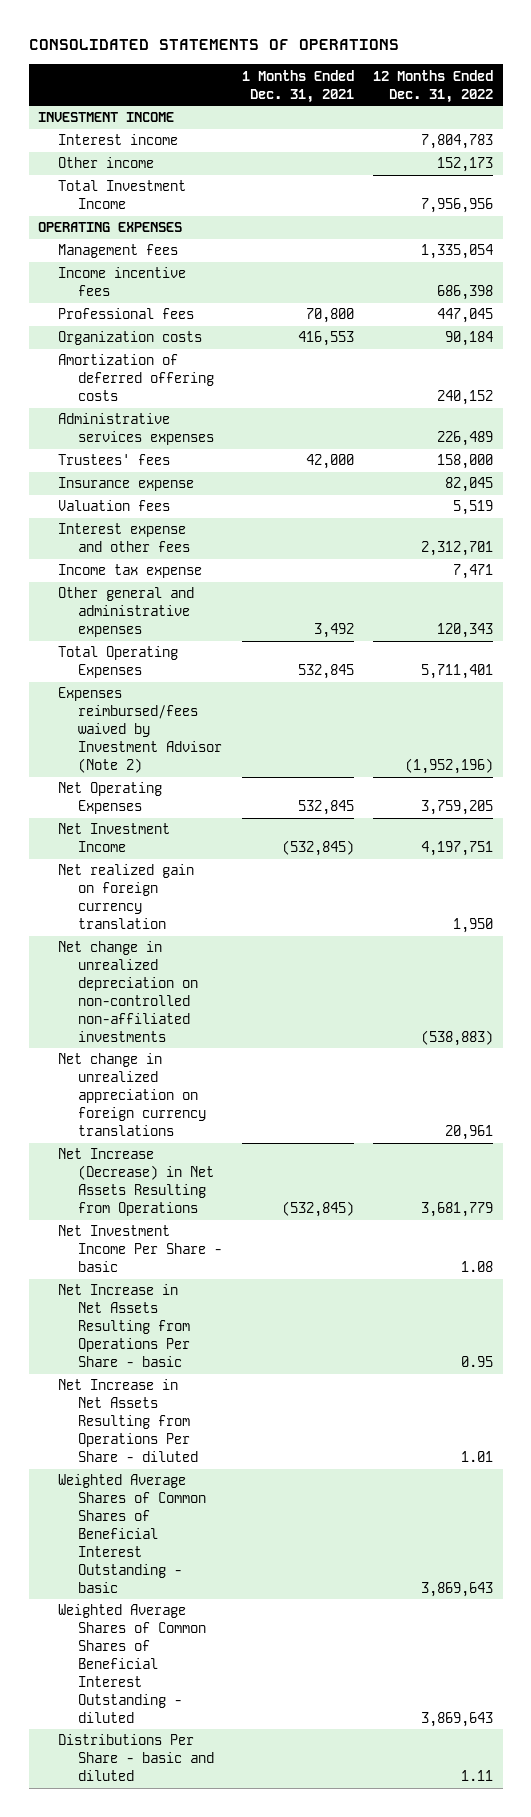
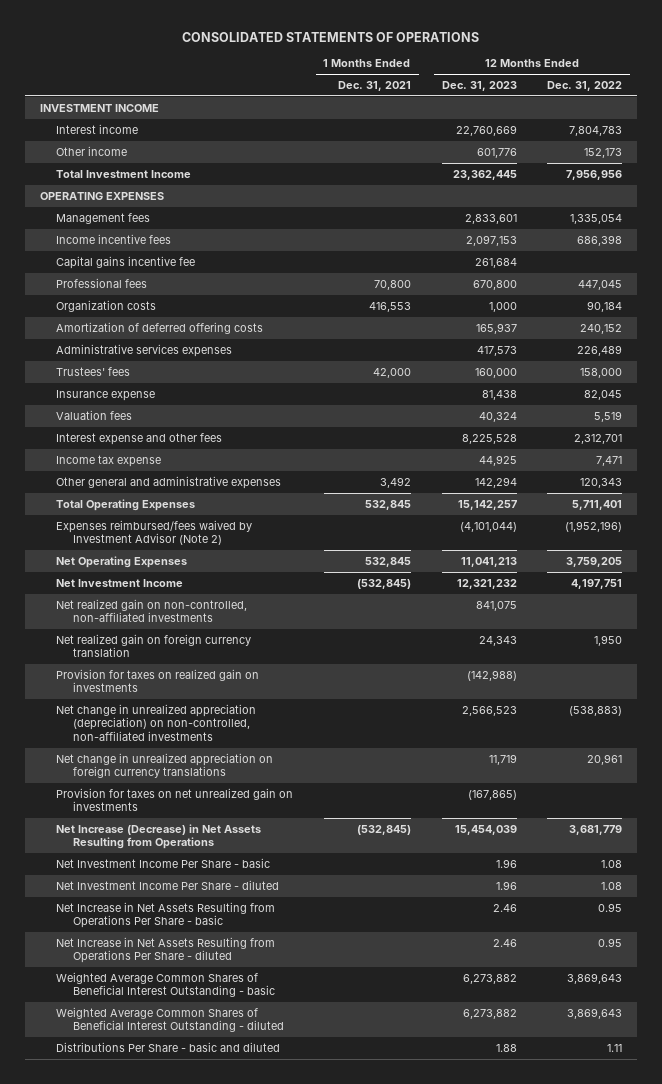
- | 1 Months Ended Dec. 31, 2021 | 12 Months Ended Dec. 31, 2022
+ | 1 Months Ended Dec. 31, 2021 | 12 Months Ended Dec. 31, 2023 | 12 Months Ended Dec. 31, 2022
+ Capital gains incentive fee | | 261,684 |
+ Net realized gain on non-controlled, non-affiliated investments | | 841,075 |
- Net change in unrealized depreciation on non-controlled non-affiliated investments | | (538,883)
+ Provision for taxes on realized gain on investments | | (142,988) |
+ Net change in unrealized appreciation (depreciation) on non-controlled, non-affiliated investments | | 2,566,523 | (538,883)
+ Provision for taxes on net unrealized gain on investments | | (167,865) |
+ Net Investment Income Per Share - diluted | | 1.96 | 1.08
- Net Increase in Net Assets Resulting from Operations Per Share - diluted | | 1.01
- Weighted Average Shares of Common Shares of Beneficial Interest Outstanding - basic | | 3,869,643
- Weighted Average Shares of Common Shares of Beneficial Interest Outstanding - diluted | | 3,869,643
+ Net Increase in Net Assets Resulting from Operations Per Share - diluted | | 2.46 | 0.95
+ Weighted Average Common Shares of Beneficial Interest Outstanding - basic | | 6,273,882 | 3,869,643
+ Weighted Average Common Shares of Beneficial Interest Outstanding - diluted | | 6,273,882 | 3,869,643

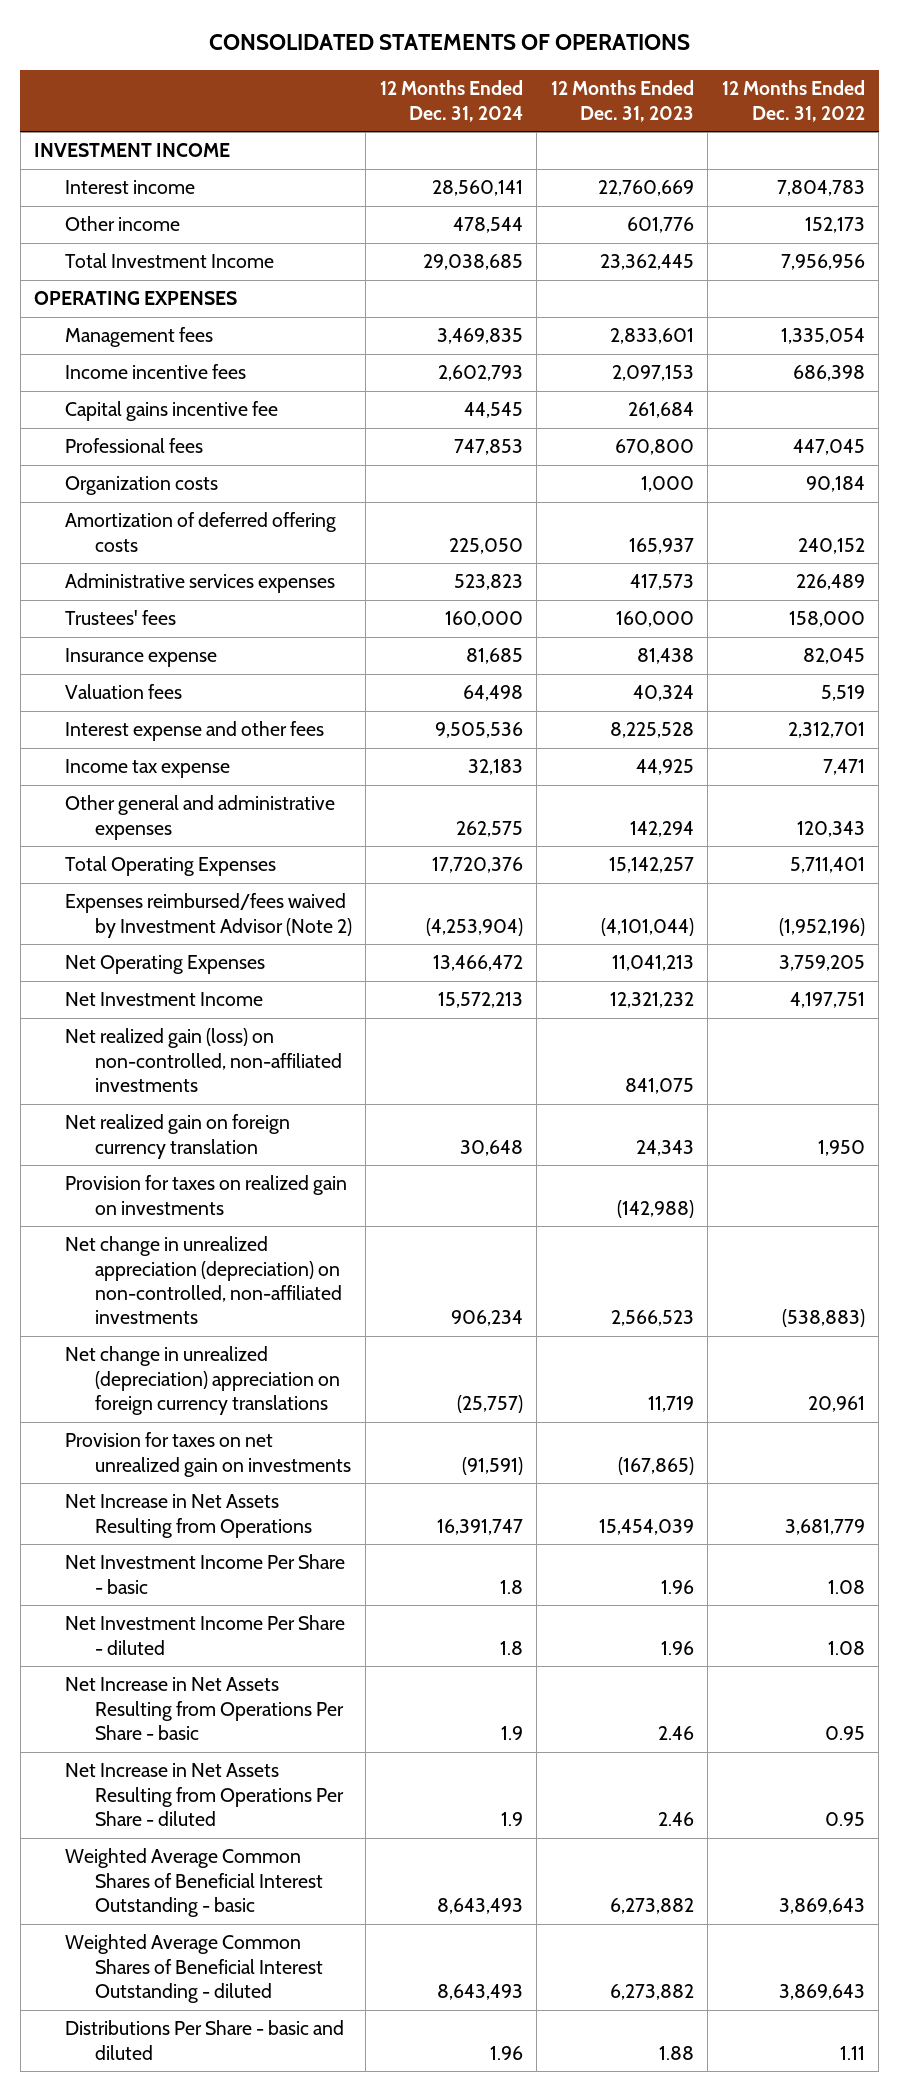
- | 1 Months Ended Dec. 31, 2021 | 12 Months Ended Dec. 31, 2023 | 12 Months Ended Dec. 31, 2022
+ | 12 Months Ended Dec. 31, 2024 | 12 Months Ended Dec. 31, 2023 | 12 Months Ended Dec. 31, 2022
- Net realized gain on non-controlled, non-affiliated investments | | 841,075 |
+ Net realized gain (loss) on non-controlled, non-affiliated investments | | 841,075 |
- Net change in unrealized appreciation on foreign currency translations | | 11,719 | 20,961
+ Net change in unrealized (depreciation) appreciation on foreign currency translations | (25,757) | 11,719 | 20,961
- Net Increase (Decrease) in Net Assets Resulting from Operations | (532,845) | 15,454,039 | 3,681,779
+ Net Increase in Net Assets Resulting from Operations | 16,391,747 | 15,454,039 | 3,681,779

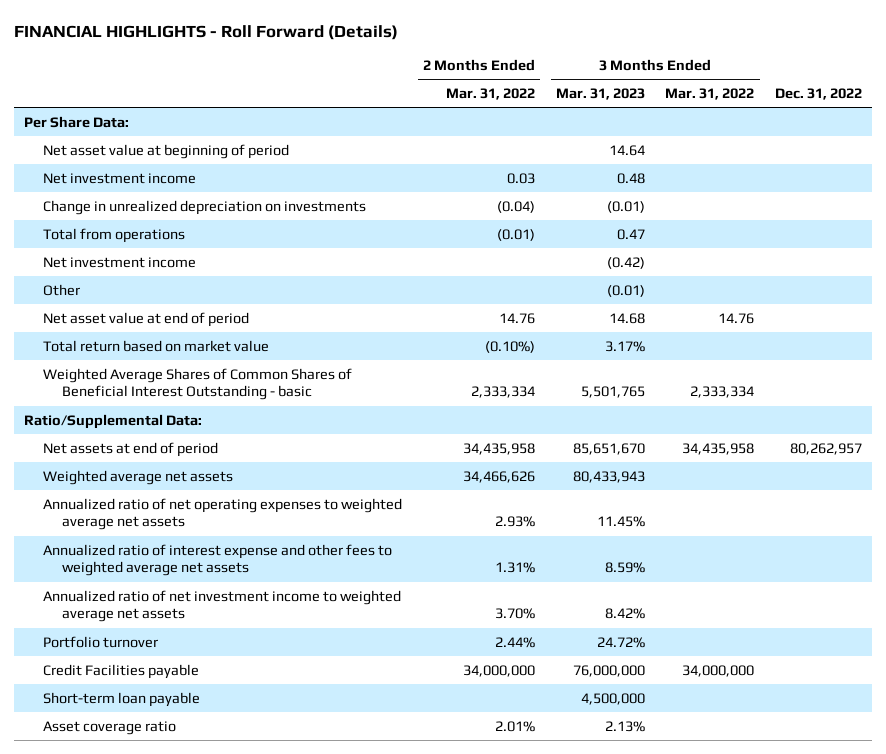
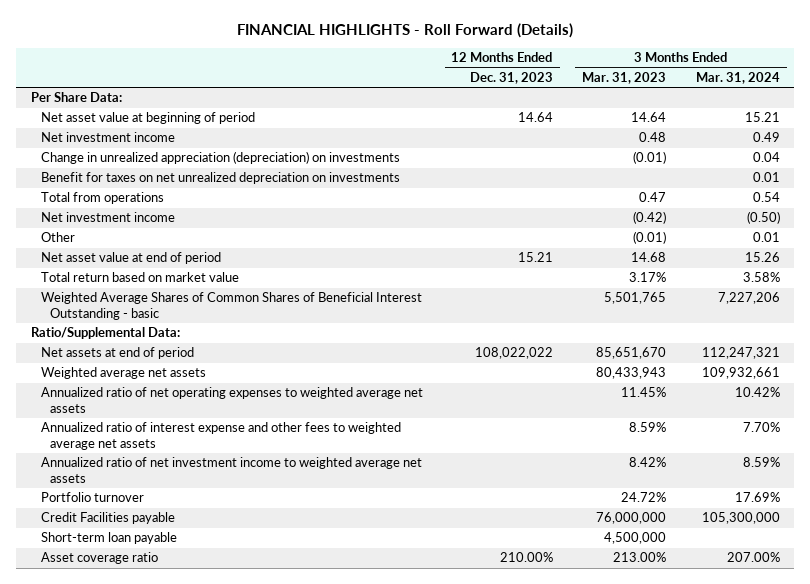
- | 2 Months Ended Mar. 31, 2022 | 3 Months Ended Mar. 31, 2023 | 3 Months Ended Mar. 31, 2022 | Dec. 31, 2022
+ | 12 Months Ended Dec. 31, 2023 | 3 Months Ended Mar. 31, 2023 | 3 Months Ended Mar. 31, 2024
- Change in unrealized depreciation on investments | (0.04) | (0.01) | |
+ Change in unrealized appreciation (depreciation) on investments | | (0.01) | 0.04
+ Benefit for taxes on net unrealized depreciation on investments | | | 0.01
- Asset coverage ratio | 2.01% | 2.13% | |
+ Asset coverage ratio | 210.00% | 213.00% | 207.00%

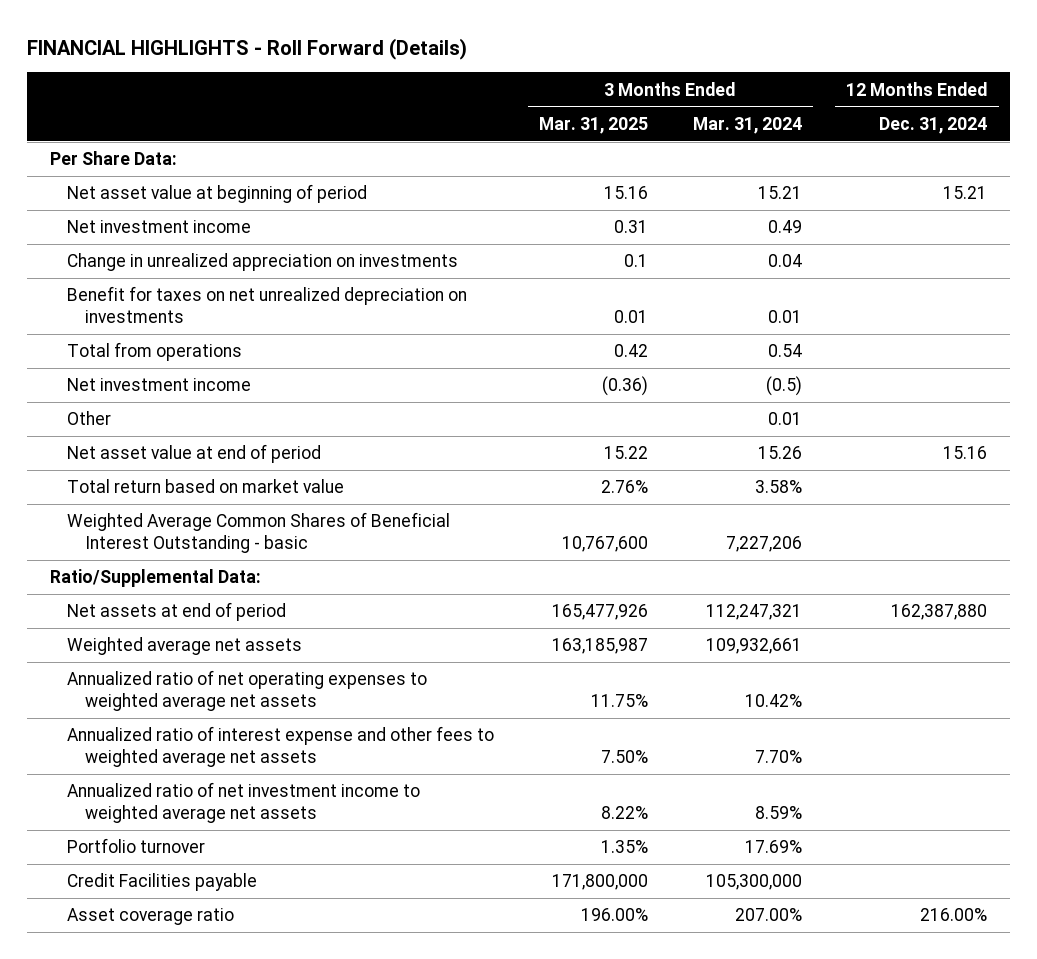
- | 12 Months Ended Dec. 31, 2023 | 3 Months Ended Mar. 31, 2023 | 3 Months Ended Mar. 31, 2024
+ | 3 Months Ended Mar. 31, 2025 | 3 Months Ended Mar. 31, 2024 | 12 Months Ended Dec. 31, 2024
- Change in unrealized appreciation (depreciation) on investments | | (0.01) | 0.04
+ Change in unrealized appreciation on investments | 0.1 | 0.04 |
- Net investment income | | (0.42) | (0.50)
+ Net investment income | (0.36) | (0.5) |
- Weighted Average Shares of Common Shares of Beneficial Interest Outstanding - basic | | 5,501,765 | 7,227,206
+ Weighted Average Common Shares of Beneficial Interest Outstanding - basic | 10,767,600 | 7,227,206 |
- Short-term loan payable | | 4,500,000 |

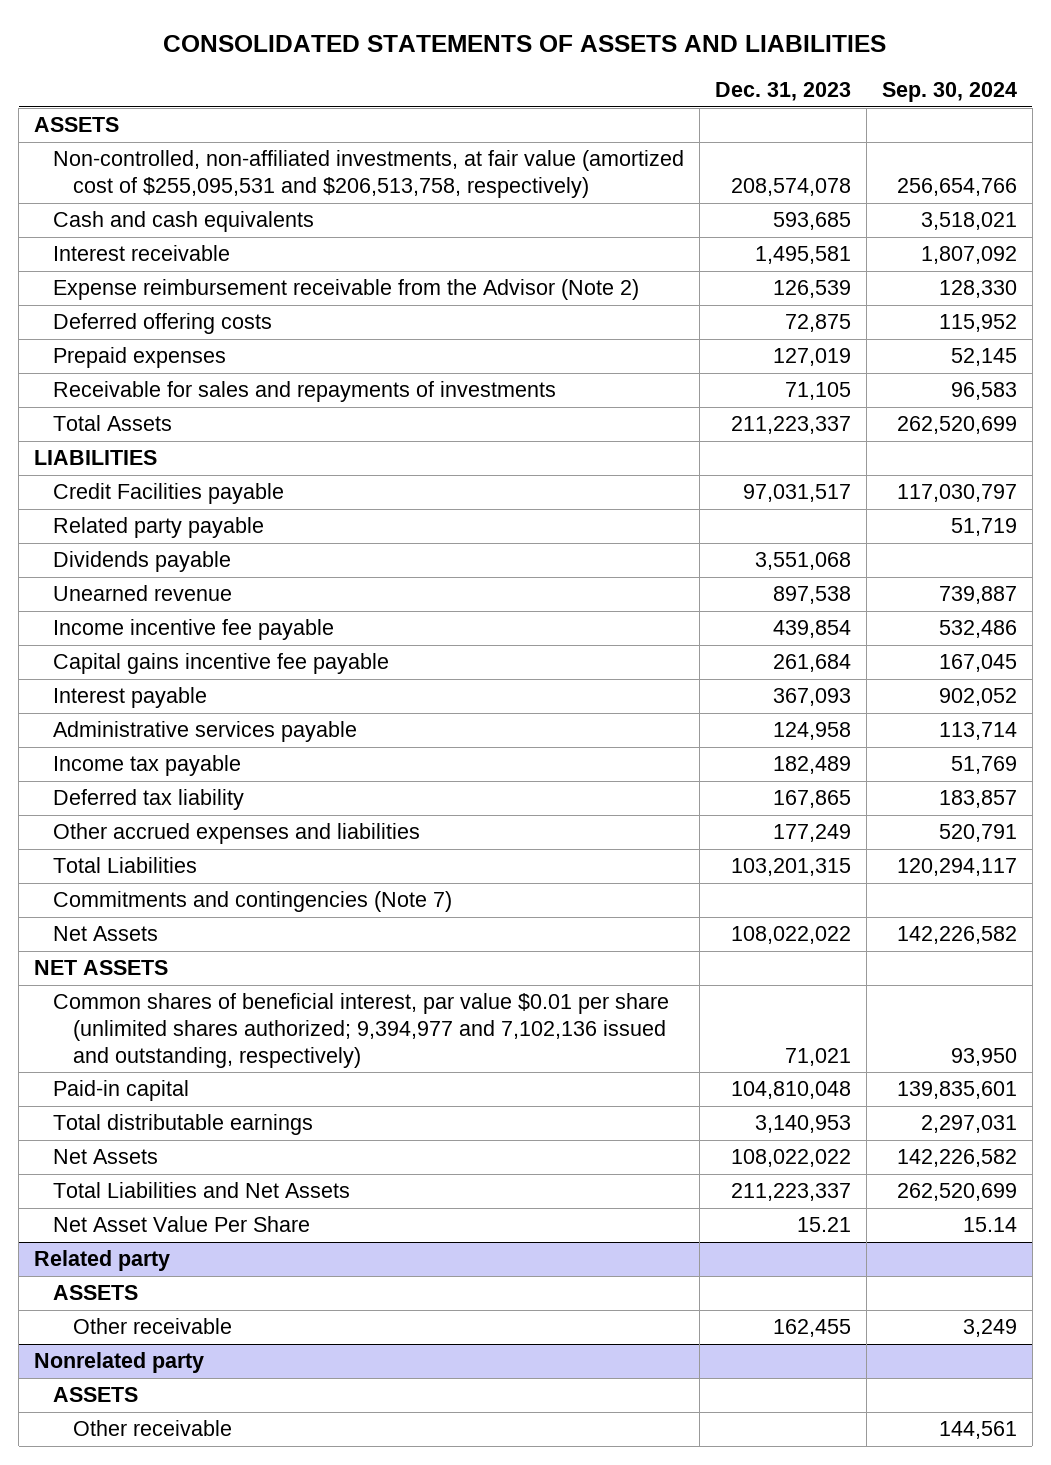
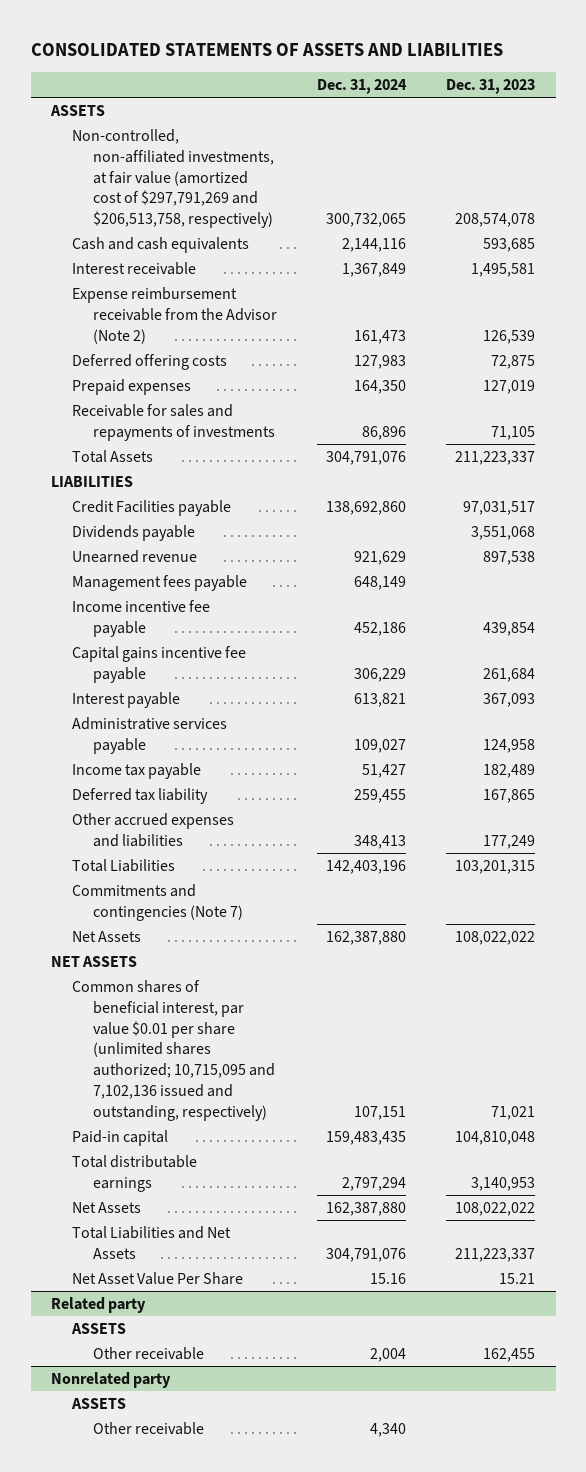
- | Dec. 31, 2023 | Sep. 30, 2024
+ | Dec. 31, 2024 | Dec. 31, 2023
- Non-controlled, non-affiliated investments, at fair value (amortized cost of $255,095,531 and $206,513,758, respectively) | 208,574,078 | 256,654,766
+ Non-controlled, non-affiliated investments, at fair value (amortized cost of $297,791,269 and $206,513,758, respectively) | 300,732,065 | 208,574,078
- Related party payable | | 51,719
+ Management fees payable | 648,149 |
- Common shares of beneficial interest, par value $0.01 per share (unlimited shares authorized; 9,394,977 and 7,102,136 issued and outstanding, respectively) | 71,021 | 93,950
+ Common shares of beneficial interest, par value $0.01 per share (unlimited shares authorized; 10,715,095 and 7,102,136 issued and outstanding, respectively) | 107,151 | 71,021

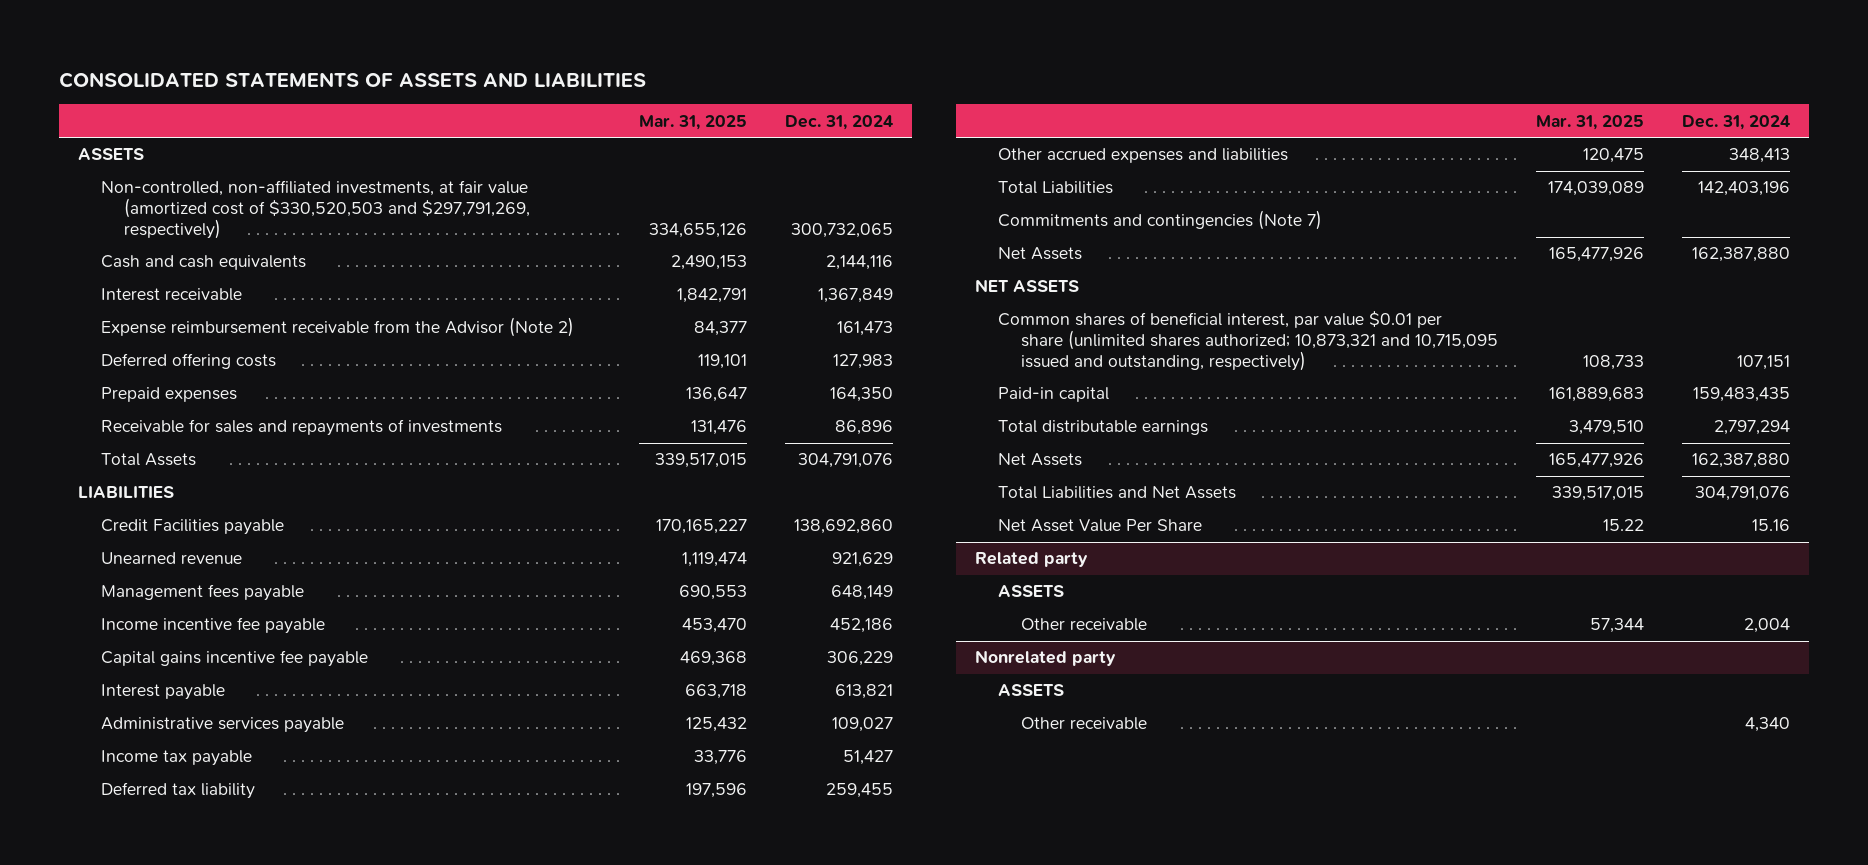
- | Dec. 31, 2024 | Dec. 31, 2023
+ | Mar. 31, 2025 | Dec. 31, 2024
- Non-controlled, non-affiliated investments, at fair value (amortized cost of $297,791,269 and $206,513,758, respectively) | 300,732,065 | 208,574,078
+ Non-controlled, non-affiliated investments, at fair value (amortized cost of $330,520,503 and $297,791,269, respectively) | 334,655,126 | 300,732,065
- Dividends payable | | 3,551,068
- Common shares of beneficial interest, par value $0.01 per share (unlimited shares authorized; 10,715,095 and 7,102,136 issued and outstanding, respectively) | 107,151 | 71,021
+ Common shares of beneficial interest, par value $0.01 per share (unlimited shares authorized; 10,873,321 and 10,715,095 issued and outstanding, respectively) | 108,733 | 107,151

